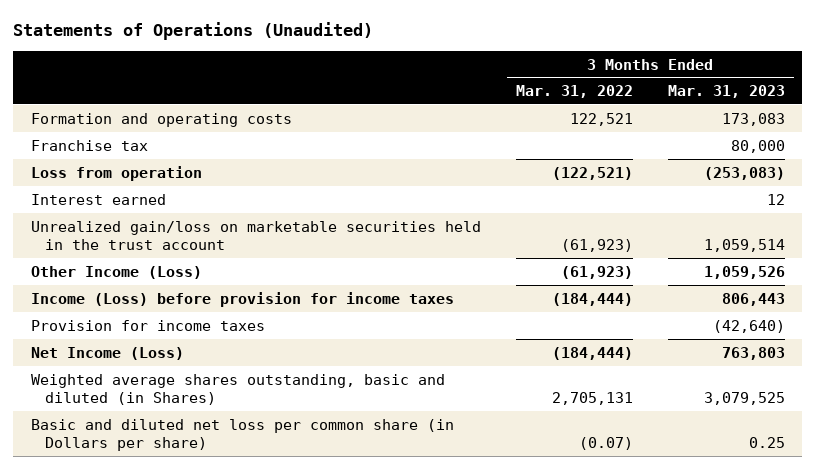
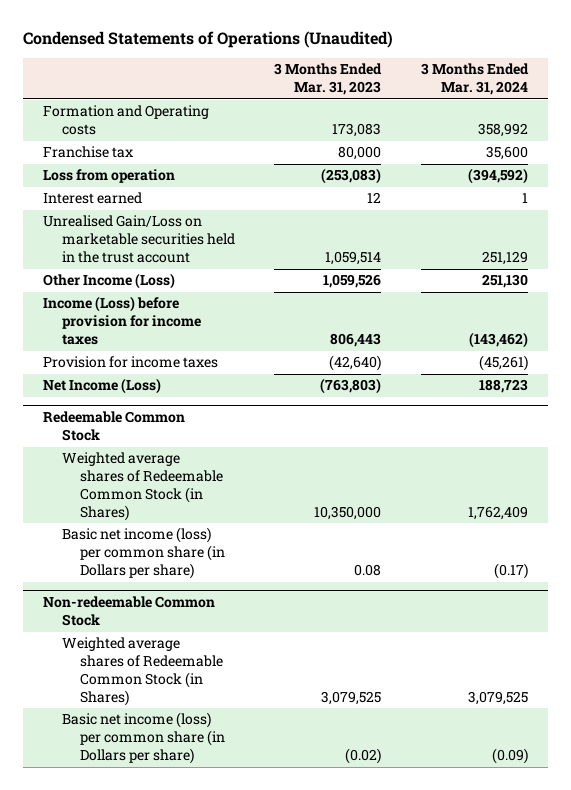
- Statements of Operations (Unaudited)
+ Condensed Statements of Operations (Unaudited)
- | 3 Months Ended Mar. 31, 2022 | 3 Months Ended Mar. 31, 2023
+ | 3 Months Ended Mar. 31, 2023 | 3 Months Ended Mar. 31, 2024
- Formation and operating costs | 122,521 | 173,083
+ Formation and Operating costs | 173,083 | 358,992
- Unrealized gain/loss on marketable securities held in the trust account | (61,923) | 1,059,514
+ Unrealised Gain/Loss on marketable securities held in the trust account | 1,059,514 | 251,129
- Net Income (Loss) | (184,444) | 763,803
- Weighted average shares outstanding, basic and diluted (in Shares) | 2,705,131 | 3,079,525
- Basic and diluted net loss per common share (in Dollars per share) | (0.07) | 0.25
+ Net Income (Loss) | (763,803) | 188,723
+ Redeemable Common Stock
+ Weighted average shares of Redeemable Common Stock (in Shares) | 10,350,000 | 1,762,409
+ Basic net income (loss) per common share (in Dollars per share) | 0.08 | (0.17)
+ Non-redeemable Common Stock
+ Weighted average shares of Redeemable Common Stock (in Shares) | 3,079,525 | 3,079,525
+ Basic net income (loss) per common share (in Dollars per share) | (0.02) | (0.09)

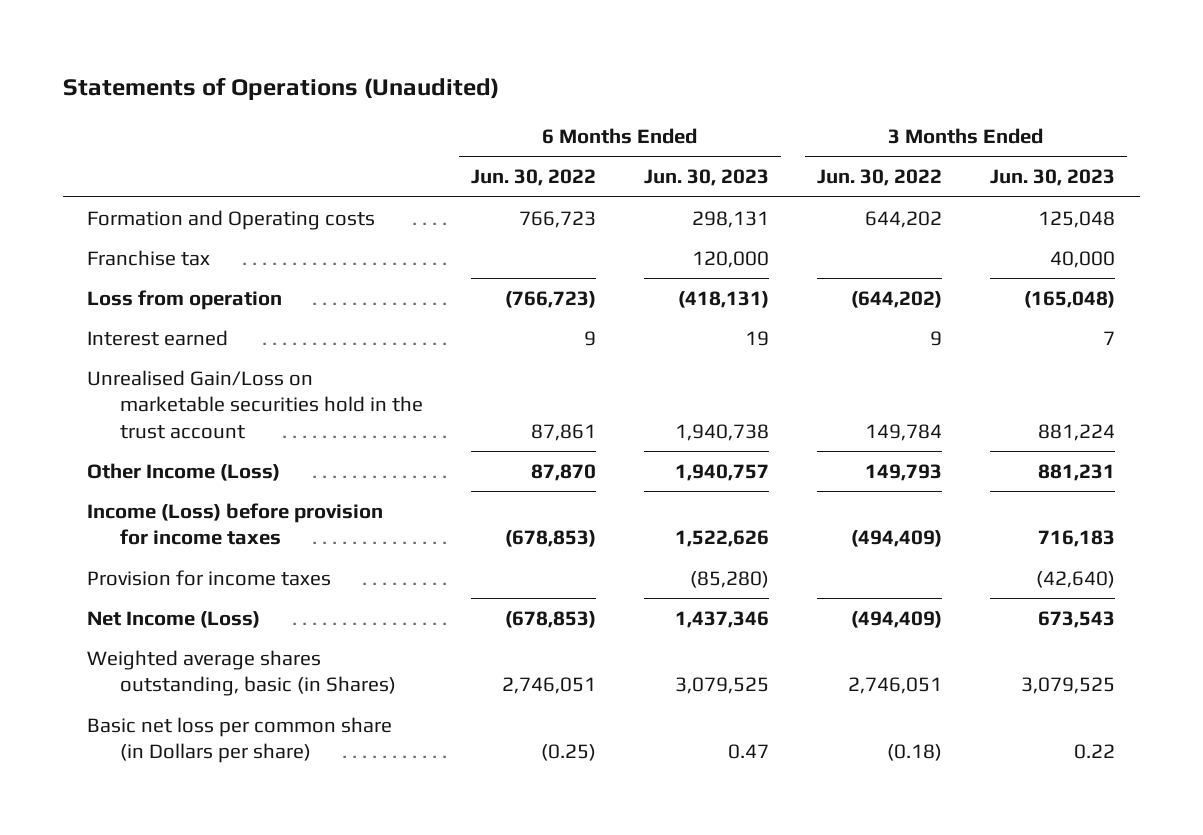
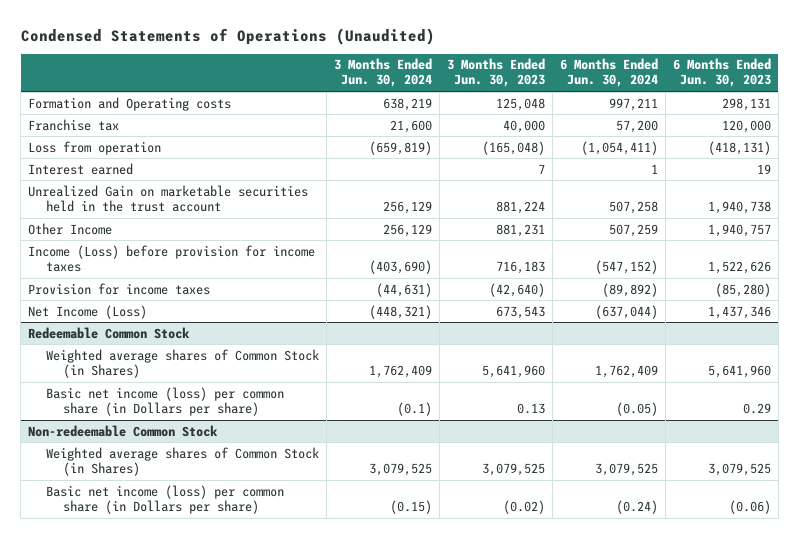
- Statements of Operations (Unaudited)
+ Condensed Statements of Operations (Unaudited)
- | 6 Months Ended Jun. 30, 2022 | 6 Months Ended Jun. 30, 2023 | 3 Months Ended Jun. 30, 2022 | 3 Months Ended Jun. 30, 2023
+ | 3 Months Ended Jun. 30, 2024 | 3 Months Ended Jun. 30, 2023 | 6 Months Ended Jun. 30, 2024 | 6 Months Ended Jun. 30, 2023
- Unrealised Gain/Loss on marketable securities hold in the trust account | 87,861 | 1,940,738 | 149,784 | 881,224
- Other Income (Loss) | 87,870 | 1,940,757 | 149,793 | 881,231
+ Unrealized Gain on marketable securities held in the trust account | 256,129 | 881,224 | 507,258 | 1,940,738
+ Other Income | 256,129 | 881,231 | 507,259 | 1,940,757
- Weighted average shares outstanding, basic (in Shares) | 2,746,051 | 3,079,525 | 2,746,051 | 3,079,525
- Basic net loss per common share (in Dollars per share) | (0.25) | 0.47 | (0.18) | 0.22
+ Redeemable Common Stock
+ Weighted average shares of Common Stock (in Shares) | 1,762,409 | 5,641,960 | 1,762,409 | 5,641,960
+ Basic net income (loss) per common share (in Dollars per share) | (0.1) | 0.13 | (0.05) | 0.29
+ Non-redeemable Common Stock
+ Weighted average shares of Common Stock (in Shares) | 3,079,525 | 3,079,525 | 3,079,525 | 3,079,525
+ Basic net income (loss) per common share (in Dollars per share) | (0.15) | (0.02) | (0.24) | (0.06)

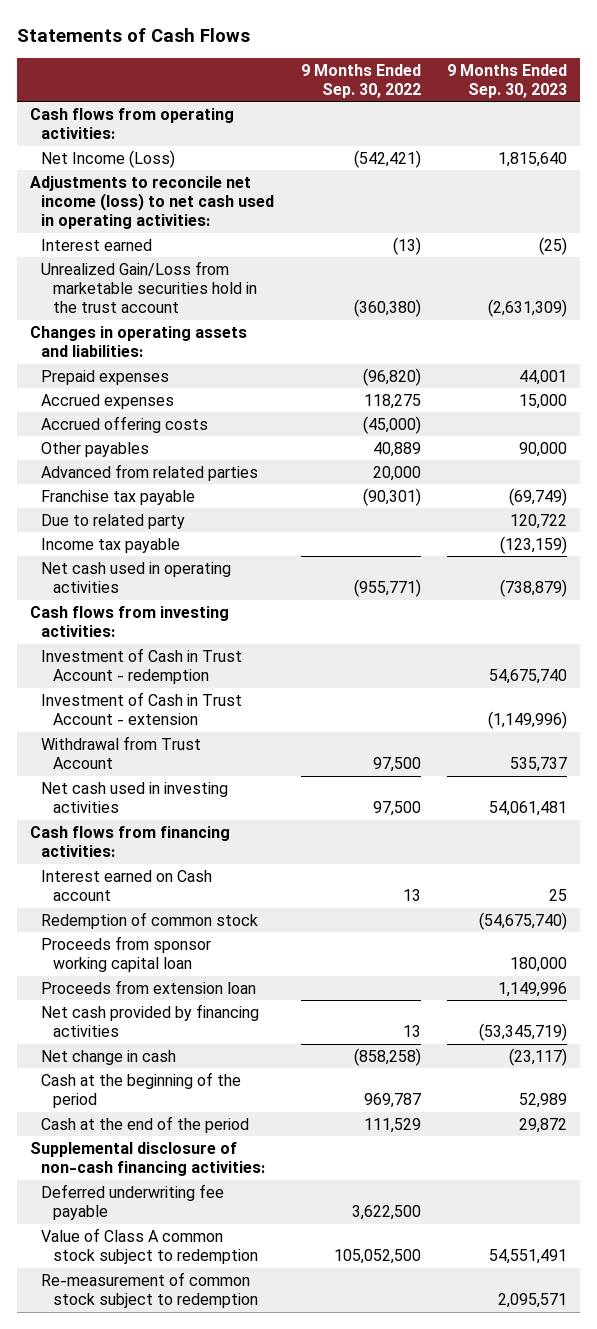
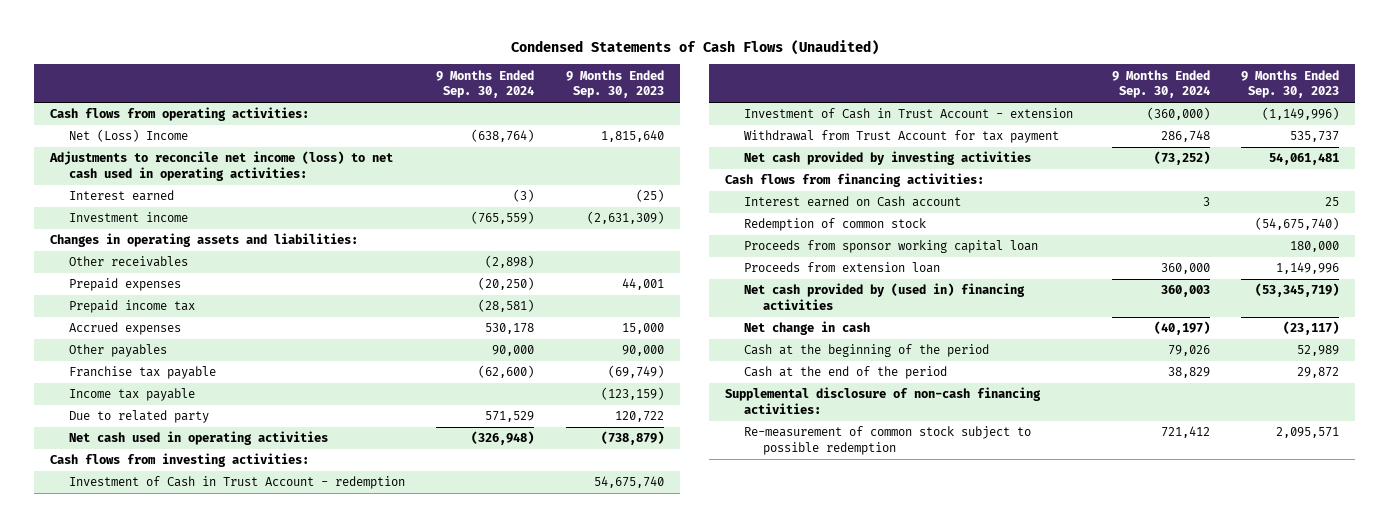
- Statements of Cash Flows
+ Condensed Statements of Cash Flows (Unaudited)
- | 9 Months Ended Sep. 30, 2022 | 9 Months Ended Sep. 30, 2023
+ | 9 Months Ended Sep. 30, 2024 | 9 Months Ended Sep. 30, 2023
- Net Income (Loss) | (542,421) | 1,815,640
+ Net (Loss) Income | (638,764) | 1,815,640
- Unrealized Gain/Loss from marketable securities hold in the trust account | (360,380) | (2,631,309)
+ Investment income | (765,559) | (2,631,309)
+ Other receivables | (2,898) |
+ Prepaid income tax | (28,581) |
- Accrued offering costs | (45,000) |
- Advanced from related parties | 20,000 |
moved down: Due to related party | 571,529 | 120,722
- Withdrawal from Trust Account | 97,500 | 535,737
- Net cash used in investing activities | 97,500 | 54,061,481
+ Withdrawal from Trust Account for tax payment | 286,748 | 535,737
+ Net cash provided by investing activities | (73,252) | 54,061,481
- Net cash provided by financing activities | 13 | (53,345,719)
+ Net cash provided by (used in) financing activities | 360,003 | (53,345,719)
- Deferred underwriting fee payable | 3,622,500 |
- Value of Class A common stock subject to redemption | 105,052,500 | 54,551,491
- Re-measurement of common stock subject to redemption | | 2,095,571
+ Re-measurement of common stock subject to possible redemption | 721,412 | 2,095,571

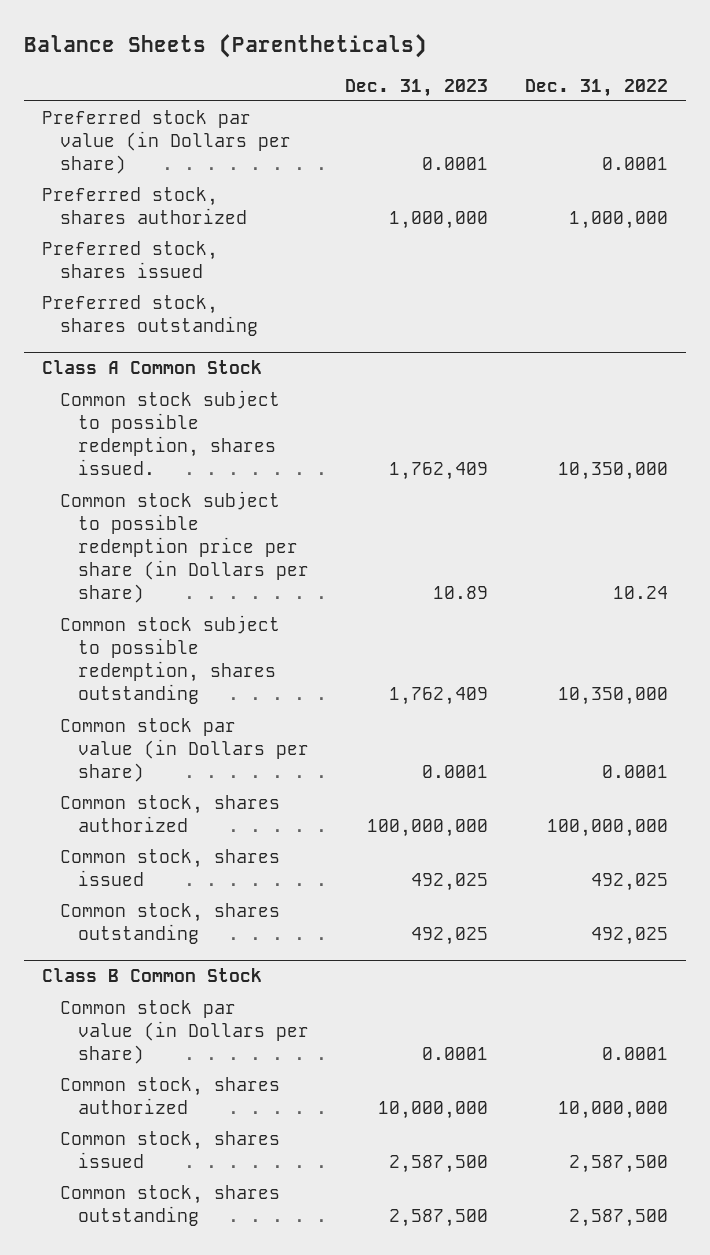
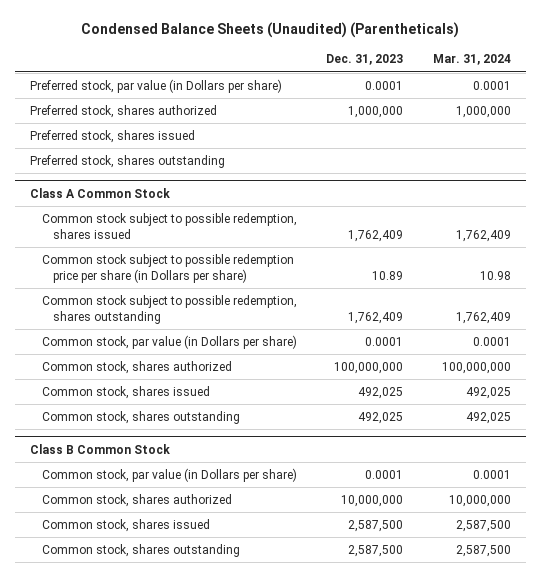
- Balance Sheets (Parentheticals)
+ Condensed Balance Sheets (Unaudited) (Parentheticals)
- | Dec. 31, 2023 | Dec. 31, 2022
+ | Dec. 31, 2023 | Mar. 31, 2024
- Preferred stock par value (in Dollars per share) | 0.0001 | 0.0001
+ Preferred stock, par value (in Dollars per share) | 0.0001 | 0.0001
@ Class A Common Stock
- Common stock subject to possible redemption, shares issued. | 1,762,409 | 10,350,000
+ Common stock subject to possible redemption, shares issued | 1,762,409 | 1,762,409
- Common stock par value (in Dollars per share) | 0.0001 | 0.0001
+ Common stock, par value (in Dollars per share) | 0.0001 | 0.0001
@ Class B Common Stock
- Common stock par value (in Dollars per share) | 0.0001 | 0.0001
+ Common stock, par value (in Dollars per share) | 0.0001 | 0.0001

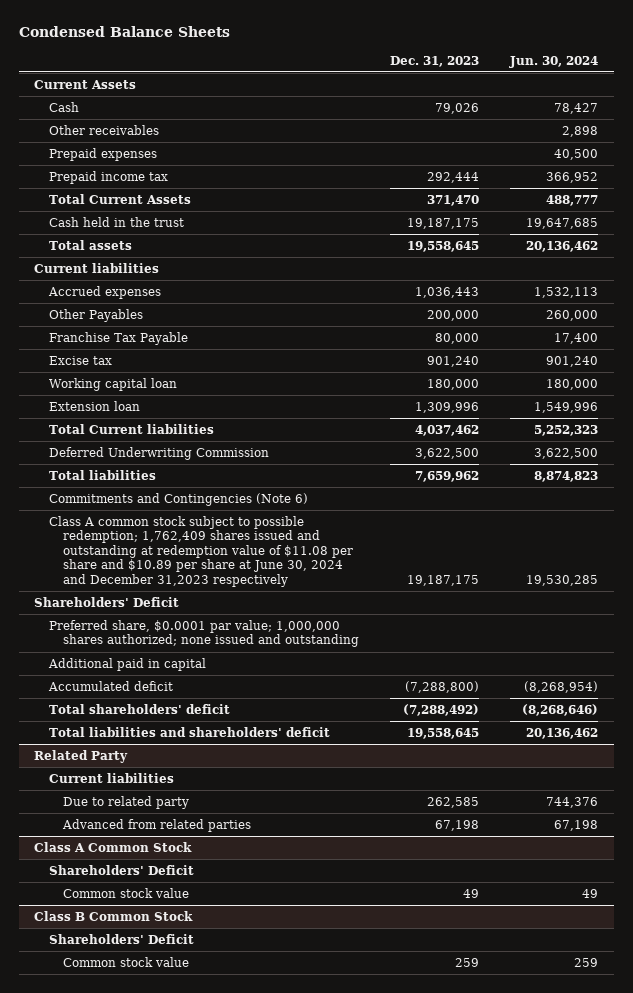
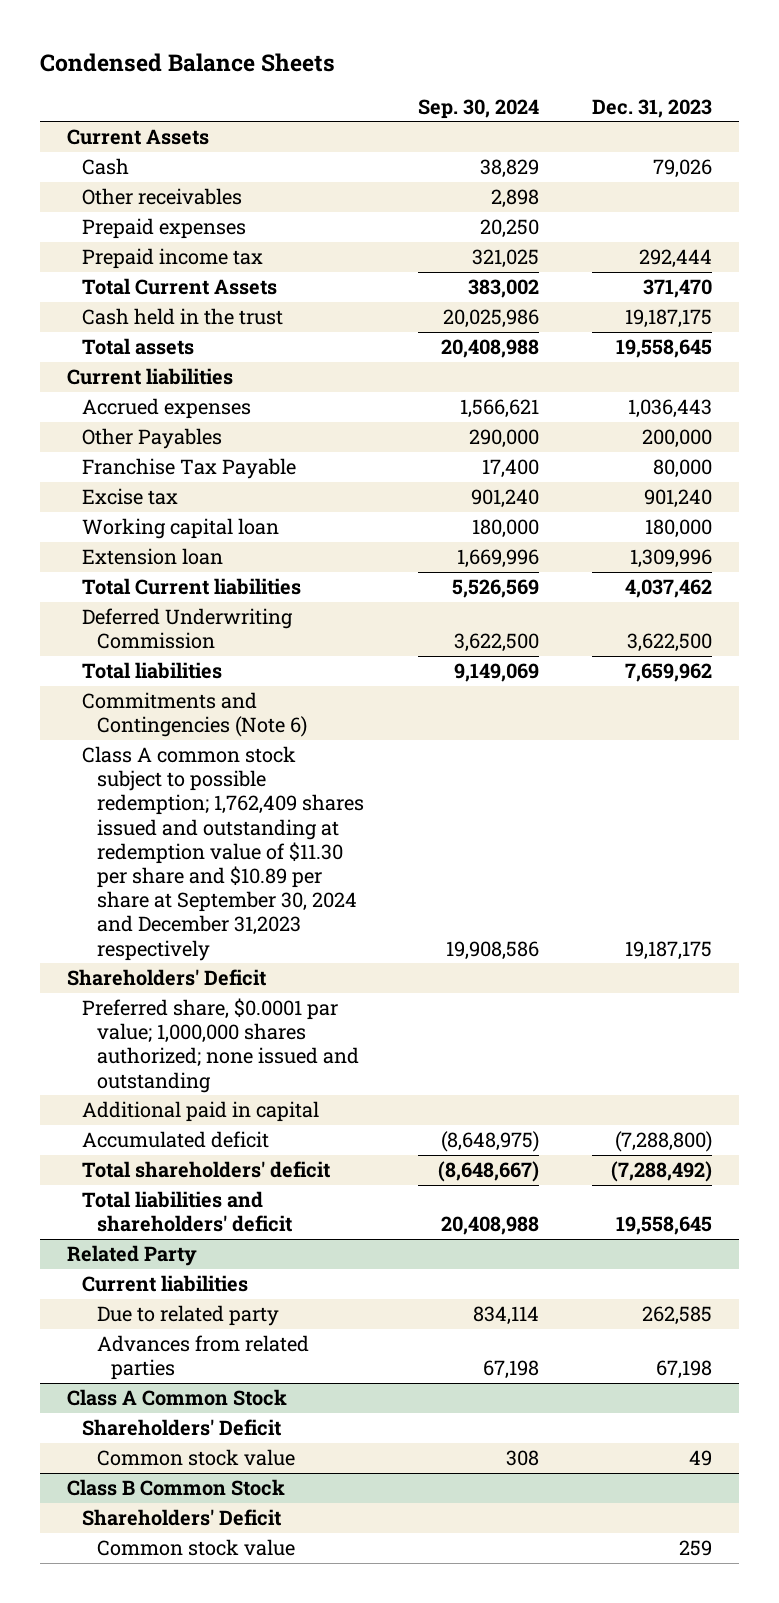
- | Dec. 31, 2023 | Jun. 30, 2024
+ | Sep. 30, 2024 | Dec. 31, 2023
- Class A common stock subject to possible redemption; 1,762,409 shares issued and outstanding at redemption value of $11.08 per share and $10.89 per share at June 30, 2024 and December 31,2023 respectively | 19,187,175 | 19,530,285
+ Class A common stock subject to possible redemption; 1,762,409 shares issued and outstanding at redemption value of $11.30 per share and $10.89 per share at September 30, 2024 and December 31,2023 respectively | 19,908,586 | 19,187,175
@ Related Party
- Advanced from related parties | 67,198 | 67,198
+ Advances from related parties | 67,198 | 67,198

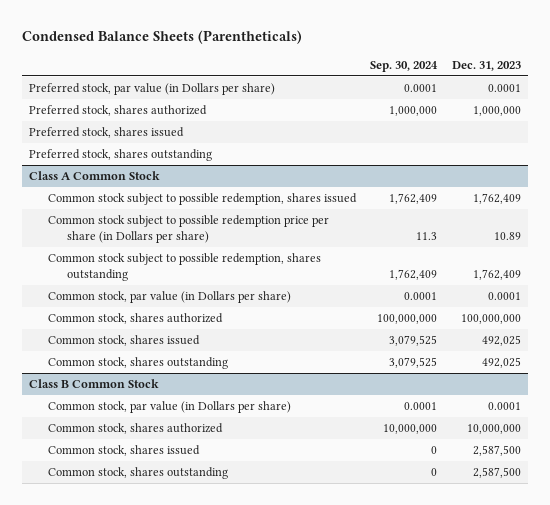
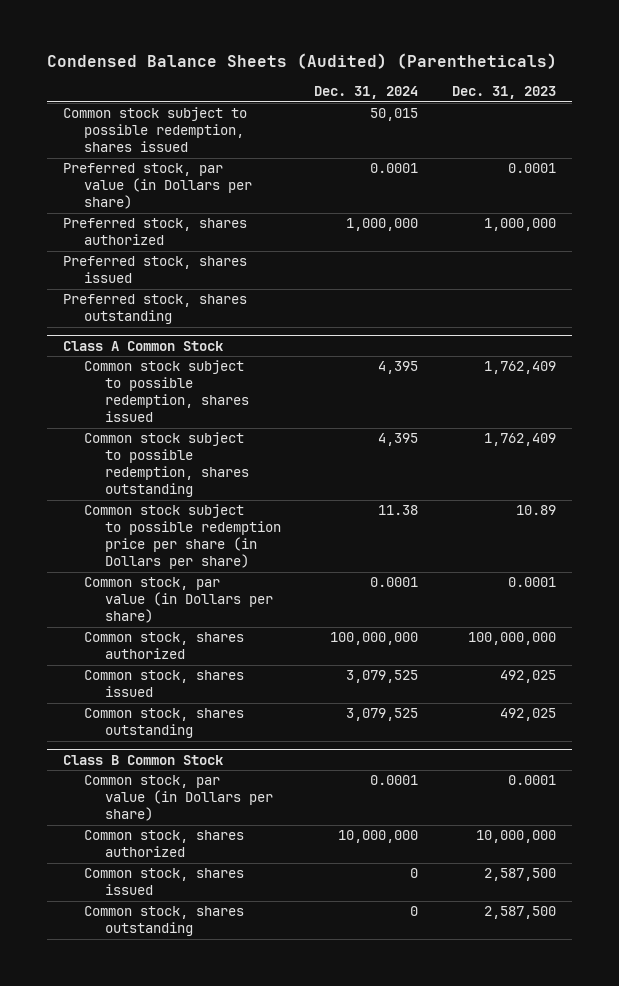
- Condensed Balance Sheets (Parentheticals)
+ Condensed Balance Sheets (Audited) (Parentheticals)
- | Sep. 30, 2024 | Dec. 31, 2023
+ | Dec. 31, 2024 | Dec. 31, 2023
+ Common stock subject to possible redemption, shares issued | 50,015 |
@ Class A Common Stock
moved down: Common stock subject to possible redemption price per share (in Dollars per share) | 11.38 | 10.89

